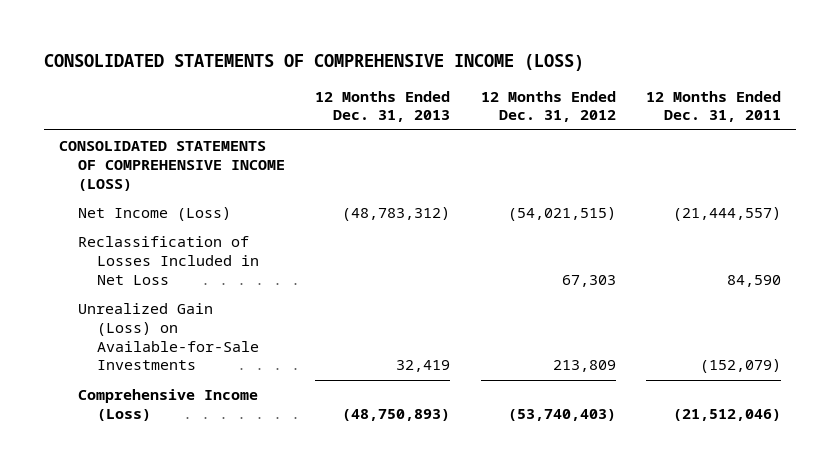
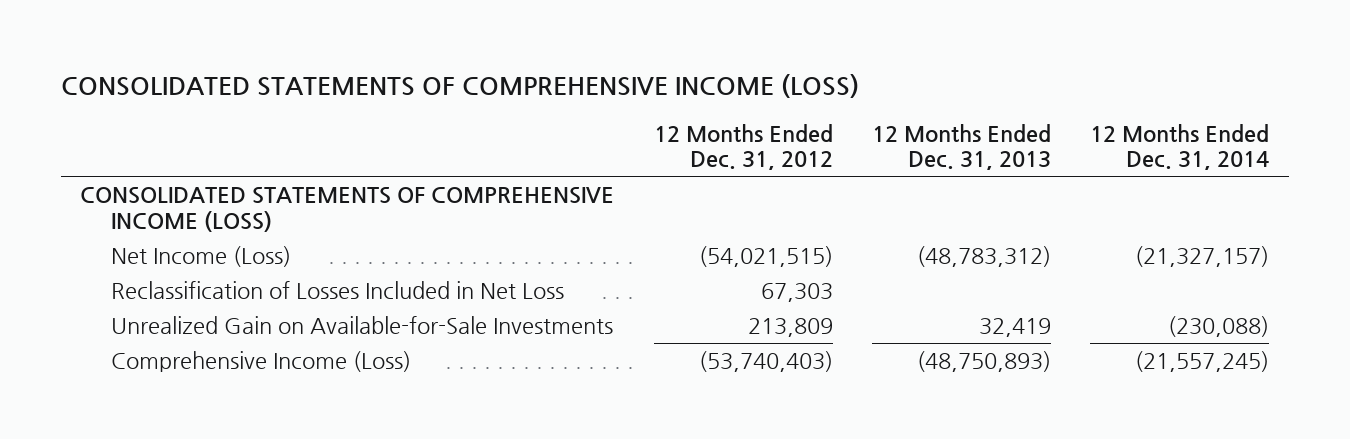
- | 12 Months Ended Dec. 31, 2013 | 12 Months Ended Dec. 31, 2012 | 12 Months Ended Dec. 31, 2011
+ | 12 Months Ended Dec. 31, 2012 | 12 Months Ended Dec. 31, 2013 | 12 Months Ended Dec. 31, 2014
- Unrealized Gain (Loss) on Available-for-Sale Investments | 32,419 | 213,809 | (152,079)
+ Unrealized Gain on Available-for-Sale Investments | 213,809 | 32,419 | (230,088)

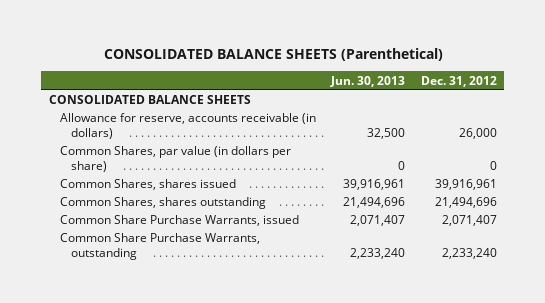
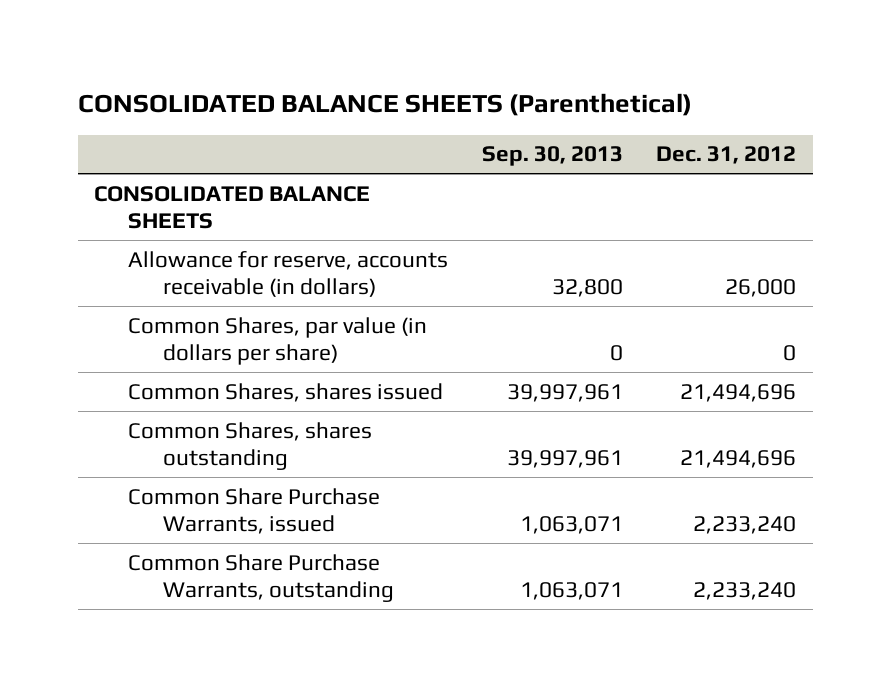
- | Jun. 30, 2013 | Dec. 31, 2012
+ | Sep. 30, 2013 | Dec. 31, 2012
- Common Shares, shares issued | 39,916,961 | 39,916,961
+ Common Shares, shares issued | 39,997,961 | 21,494,696
- Common Share Purchase Warrants, issued | 2,071,407 | 2,071,407
+ Common Share Purchase Warrants, issued | 1,063,071 | 2,233,240

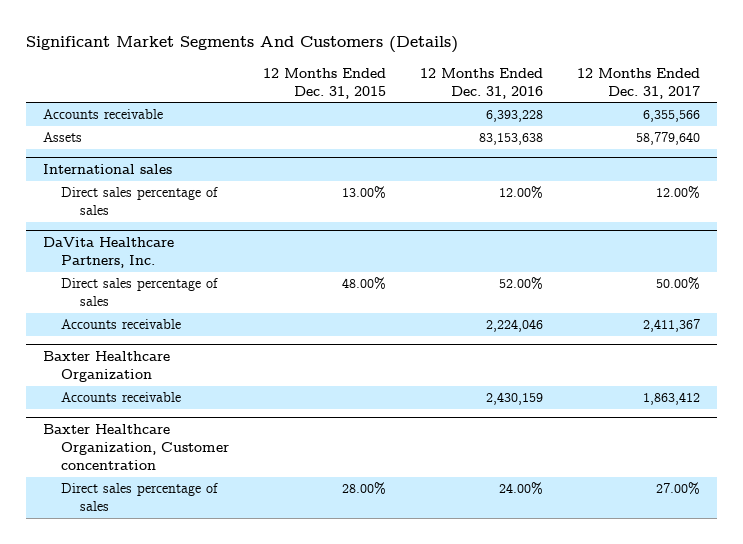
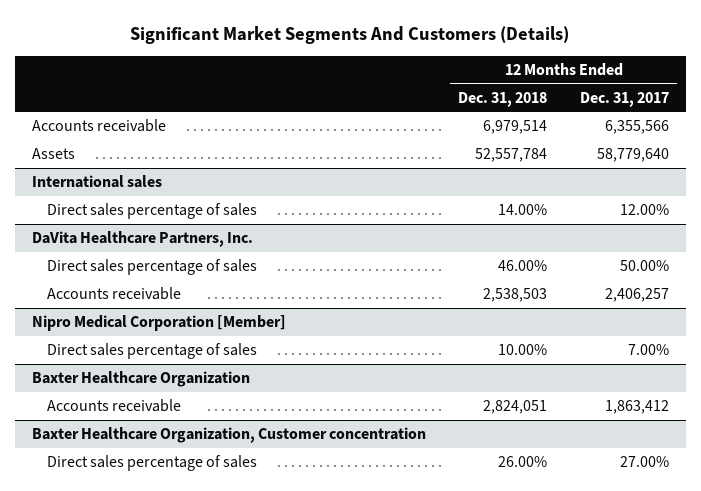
- | 12 Months Ended Dec. 31, 2015 | 12 Months Ended Dec. 31, 2016 | 12 Months Ended Dec. 31, 2017
+ | 12 Months Ended Dec. 31, 2018 | 12 Months Ended Dec. 31, 2017
@ DaVita Healthcare Partners, Inc.
- Accounts receivable | | 2,224,046 | 2,411,367
+ Accounts receivable | 2,538,503 | 2,406,257
+ Nipro Medical Corporation [Member]
+ Direct sales percentage of sales | 10.00% | 7.00%

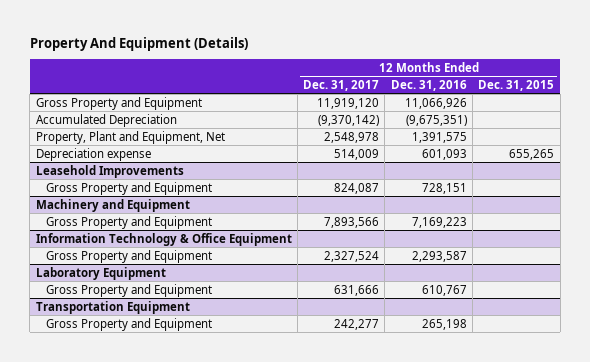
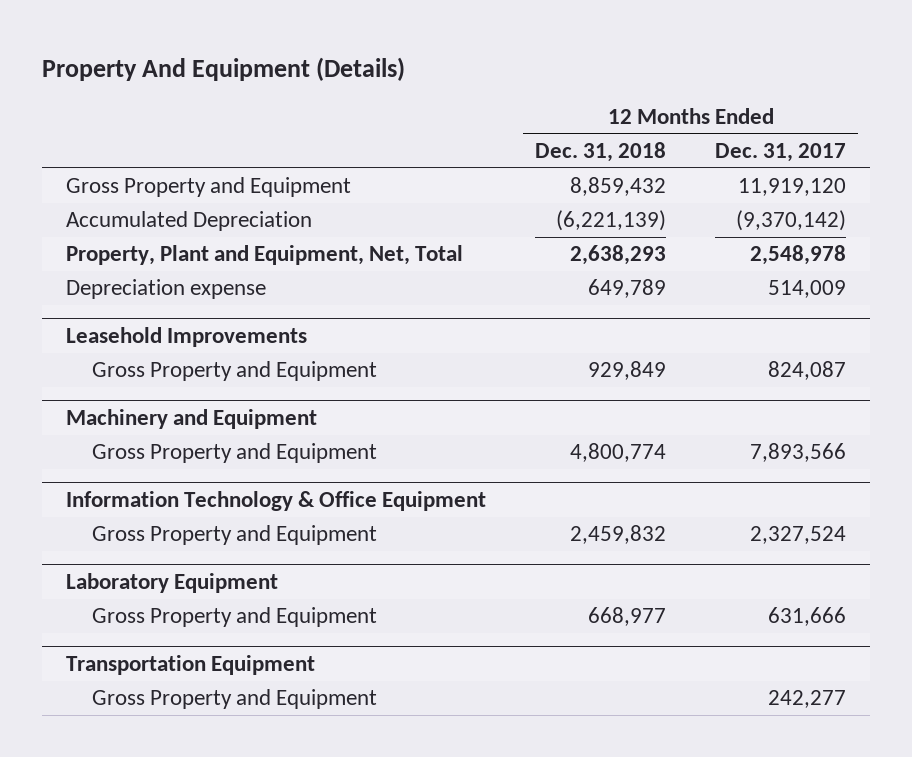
- | 12 Months Ended Dec. 31, 2017 | 12 Months Ended Dec. 31, 2016 | 12 Months Ended Dec. 31, 2015
+ | 12 Months Ended Dec. 31, 2018 | 12 Months Ended Dec. 31, 2017
- Property, Plant and Equipment, Net | 2,548,978 | 1,391,575 |
+ Property, Plant and Equipment, Net, Total | 2,638,293 | 2,548,978

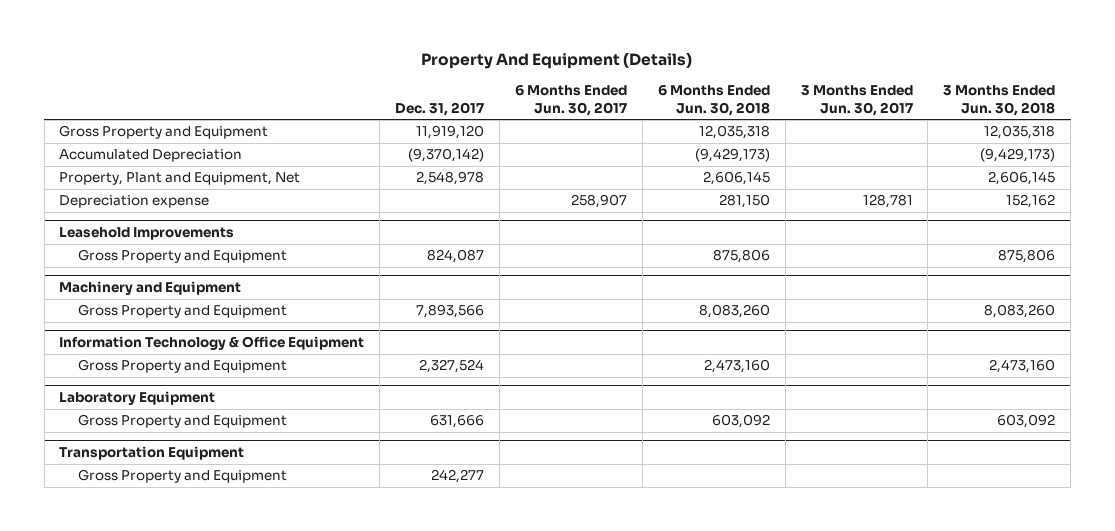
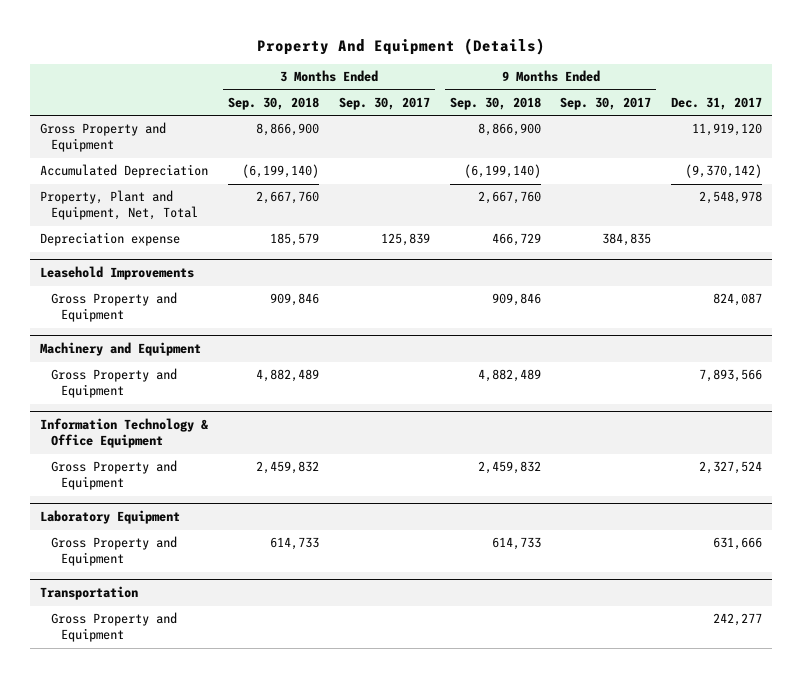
- | Dec. 31, 2017 | 6 Months Ended Jun. 30, 2017 | 6 Months Ended Jun. 30, 2018 | 3 Months Ended Jun. 30, 2017 | 3 Months Ended Jun. 30, 2018
+ | 3 Months Ended Sep. 30, 2018 | 3 Months Ended Sep. 30, 2017 | 9 Months Ended Sep. 30, 2018 | 9 Months Ended Sep. 30, 2017 | Dec. 31, 2017
- Property, Plant and Equipment, Net | 2,548,978 | | 2,606,145 | | 2,606,145
+ Property, Plant and Equipment, Net, Total | 2,667,760 | | 2,667,760 | | 2,548,978
- Transportation Equipment
+ Transportation

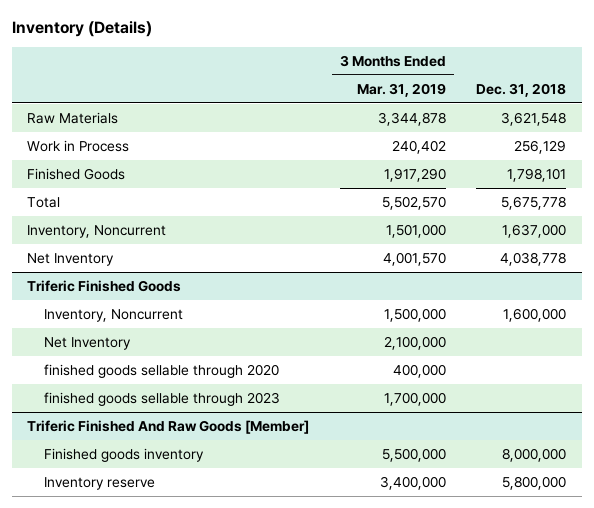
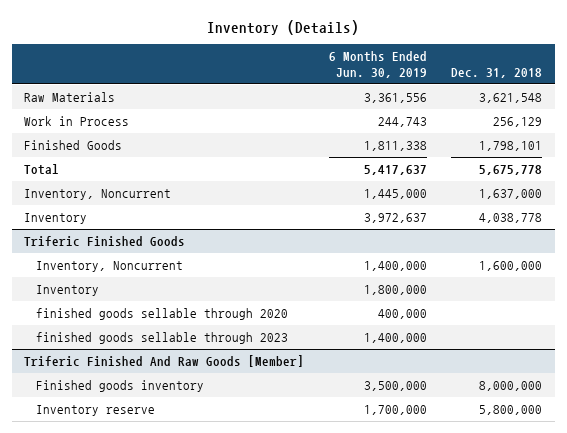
- | 3 Months Ended Mar. 31, 2019 | Dec. 31, 2018
+ | 6 Months Ended Jun. 30, 2019 | Dec. 31, 2018
- Net Inventory | 4,001,570 | 4,038,778
+ Inventory | 3,972,637 | 4,038,778
@ Triferic Finished Goods
- Net Inventory | 2,100,000 |
+ Inventory | 1,800,000 |

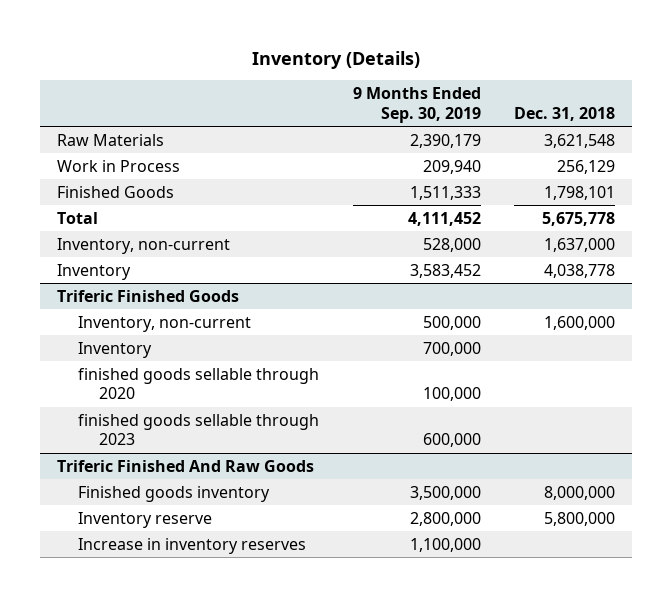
- | 6 Months Ended Jun. 30, 2019 | Dec. 31, 2018
+ | 9 Months Ended Sep. 30, 2019 | Dec. 31, 2018
- Inventory, Noncurrent | 1,445,000 | 1,637,000
+ Inventory, non-current | 528,000 | 1,637,000
@ Triferic Finished Goods
- Inventory, Noncurrent | 1,400,000 | 1,600,000
+ Inventory, non-current | 500,000 | 1,600,000
- Triferic Finished And Raw Goods [Member]
+ Triferic Finished And Raw Goods
+ Increase in inventory reserves | 1,100,000 |

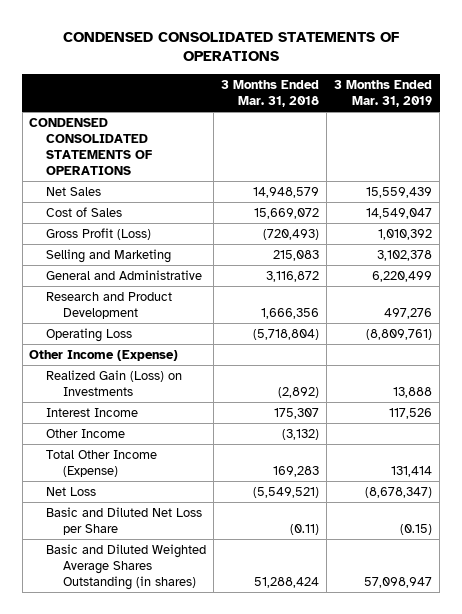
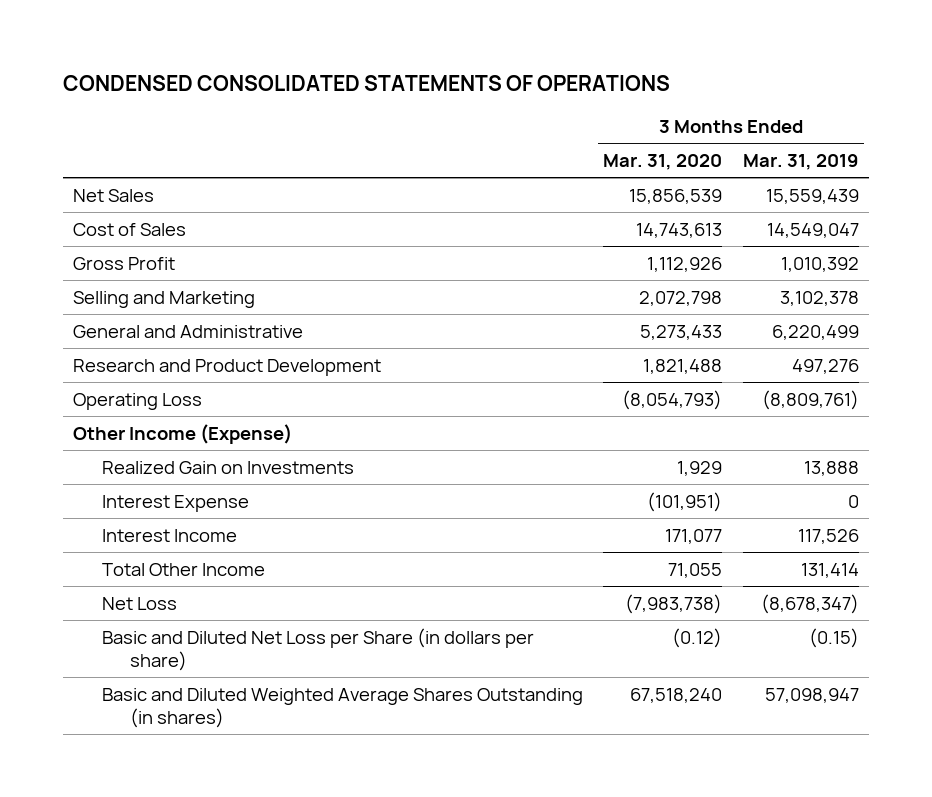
- | 3 Months Ended Mar. 31, 2018 | 3 Months Ended Mar. 31, 2019
+ | 3 Months Ended Mar. 31, 2020 | 3 Months Ended Mar. 31, 2019
- CONDENSED CONSOLIDATED STATEMENTS OF OPERATIONS
- Gross Profit (Loss) | (720,493) | 1,010,392
+ Gross Profit | 1,112,926 | 1,010,392
- Realized Gain (Loss) on Investments | (2,892) | 13,888
+ Realized Gain on Investments | 1,929 | 13,888
+ Interest Expense | (101,951) | 0
- Other Income | (3,132) |
- Total Other Income (Expense) | 169,283 | 131,414
+ Total Other Income | 71,055 | 131,414
- Basic and Diluted Net Loss per Share | (0.11) | (0.15)
+ Basic and Diluted Net Loss per Share (in dollars per share) | (0.12) | (0.15)

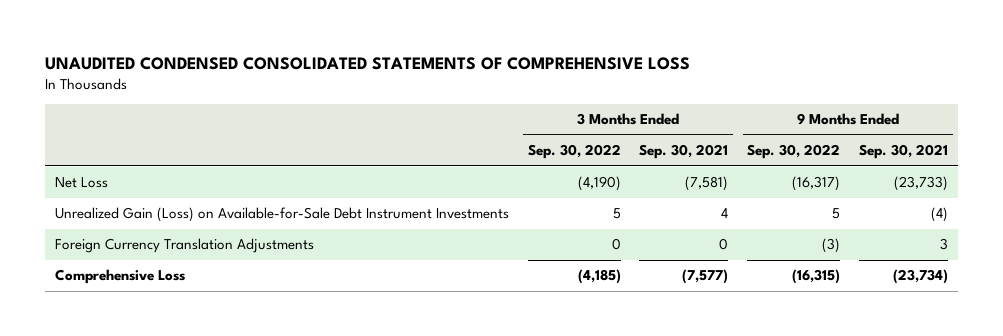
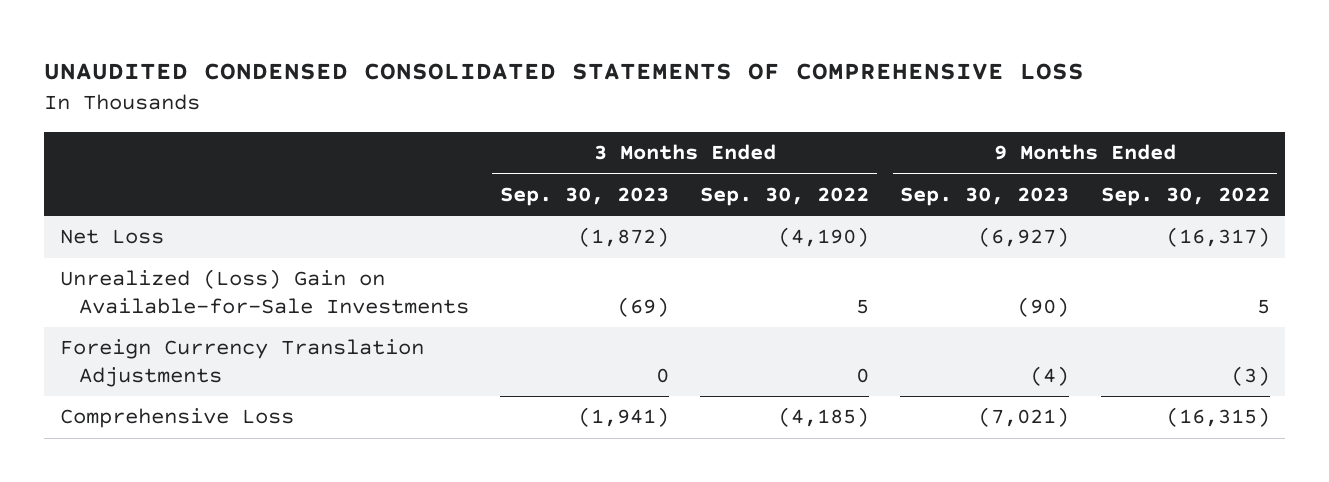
- | 3 Months Ended Sep. 30, 2022 | 3 Months Ended Sep. 30, 2021 | 9 Months Ended Sep. 30, 2022 | 9 Months Ended Sep. 30, 2021
+ | 3 Months Ended Sep. 30, 2023 | 3 Months Ended Sep. 30, 2022 | 9 Months Ended Sep. 30, 2023 | 9 Months Ended Sep. 30, 2022
- Unrealized Gain (Loss) on Available-for-Sale Debt Instrument Investments | 5 | 4 | 5 | (4)
+ Unrealized (Loss) Gain on Available-for-Sale Investments | (69) | 5 | (90) | 5

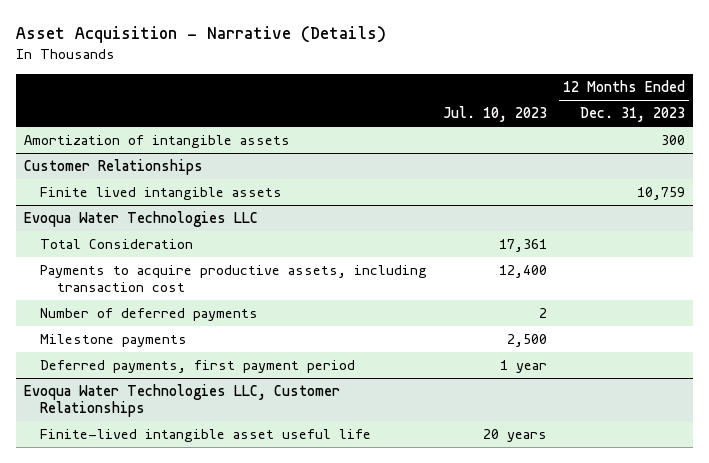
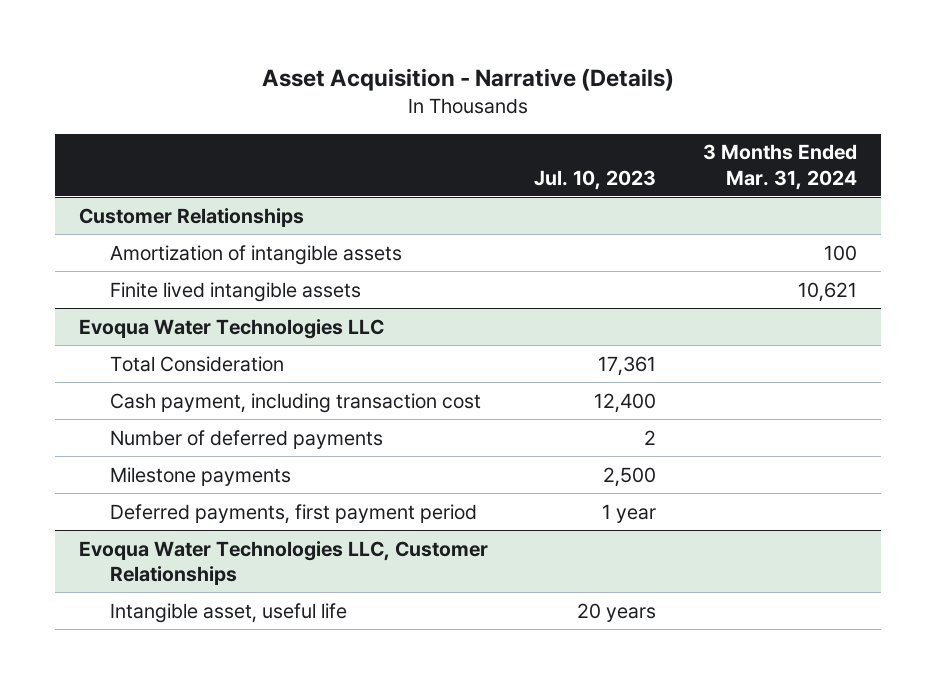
- | Jul. 10, 2023 | 12 Months Ended Dec. 31, 2023
+ | Jul. 10, 2023 | 3 Months Ended Mar. 31, 2024
- Amortization of intangible assets | | 300
@ Customer Relationships
+ Amortization of intangible assets | | 100
@ Evoqua Water Technologies LLC
- Payments to acquire productive assets, including transaction cost | 12,400 |
+ Cash payment, including transaction cost | 12,400 |
@ Evoqua Water Technologies LLC, Customer Relationships
- Finite-lived intangible asset useful life | 20 years |
+ Intangible asset, useful life | 20 years |

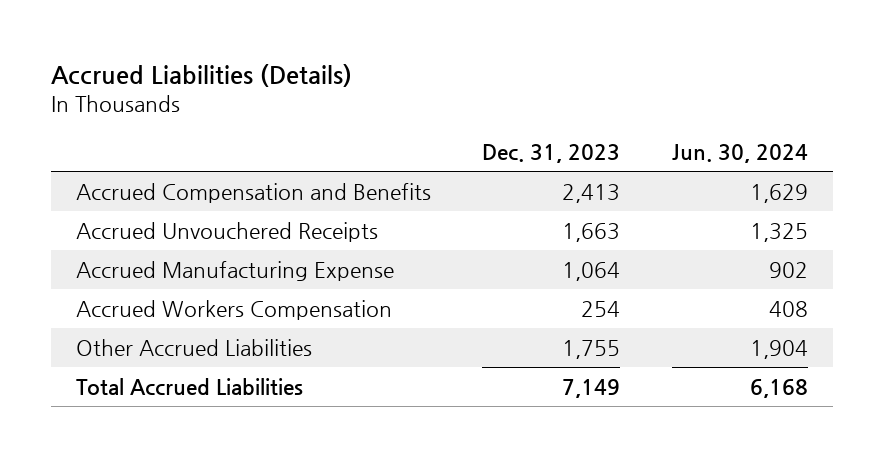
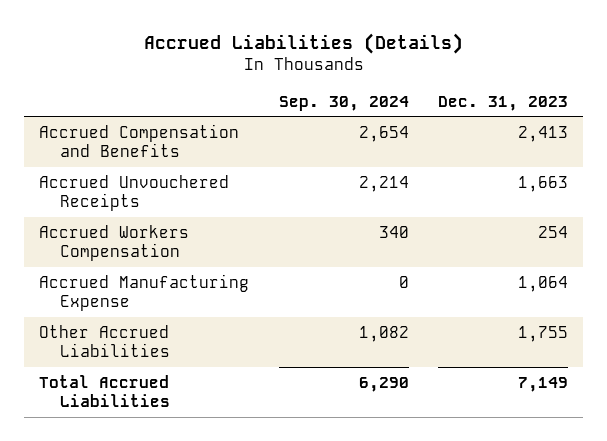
- | Dec. 31, 2023 | Jun. 30, 2024
+ | Sep. 30, 2024 | Dec. 31, 2023
moved down: Accrued Manufacturing Expense | 0 | 1,064

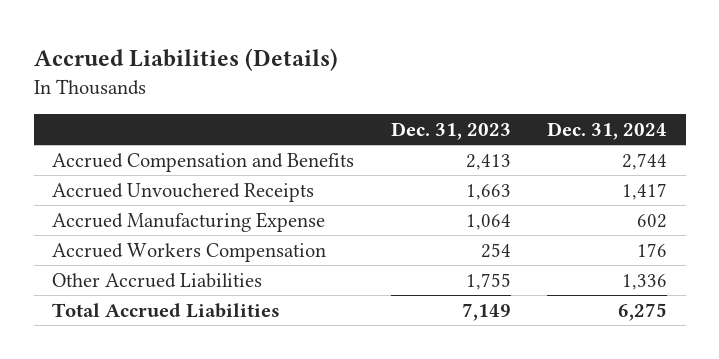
- | Sep. 30, 2024 | Dec. 31, 2023
+ | Dec. 31, 2023 | Dec. 31, 2024
moved down: Accrued Workers Compensation | 254 | 176

